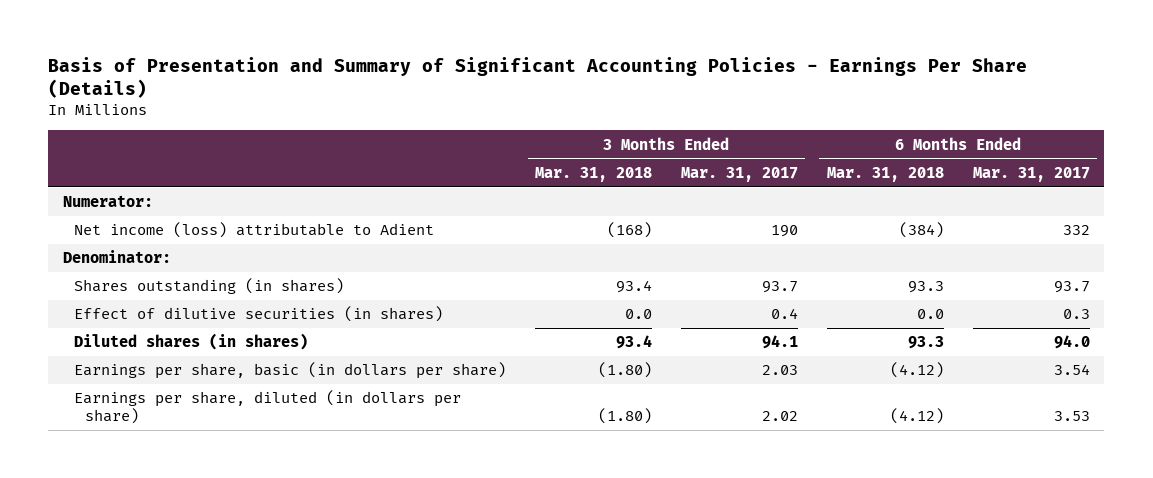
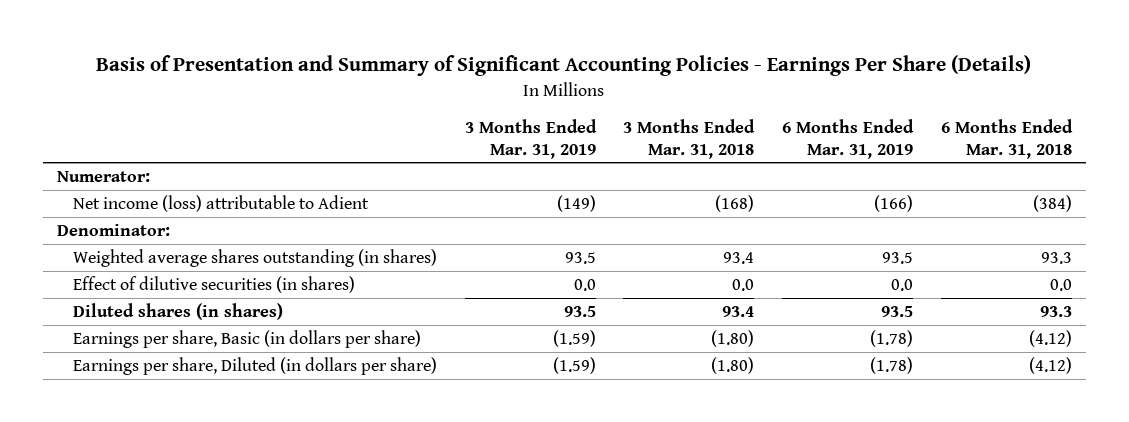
- | 3 Months Ended Mar. 31, 2018 | 3 Months Ended Mar. 31, 2017 | 6 Months Ended Mar. 31, 2018 | 6 Months Ended Mar. 31, 2017
+ | 3 Months Ended Mar. 31, 2019 | 3 Months Ended Mar. 31, 2018 | 6 Months Ended Mar. 31, 2019 | 6 Months Ended Mar. 31, 2018
- Shares outstanding (in shares) | 93.4 | 93.7 | 93.3 | 93.7
+ Weighted average shares outstanding (in shares) | 93.5 | 93.4 | 93.5 | 93.3
- Earnings per share, basic (in dollars per share) | (1.80) | 2.03 | (4.12) | 3.54
- Earnings per share, diluted (in dollars per share) | (1.80) | 2.02 | (4.12) | 3.53
+ Earnings per share, Basic (in dollars per share) | (1.59) | (1.80) | (1.78) | (4.12)
+ Earnings per share, Diluted (in dollars per share) | (1.59) | (1.80) | (1.78) | (4.12)

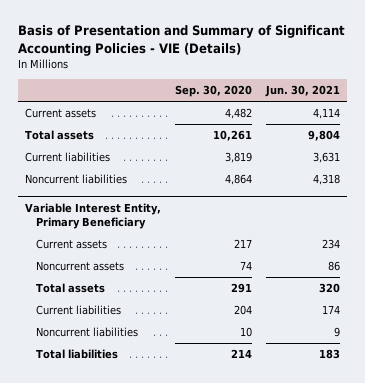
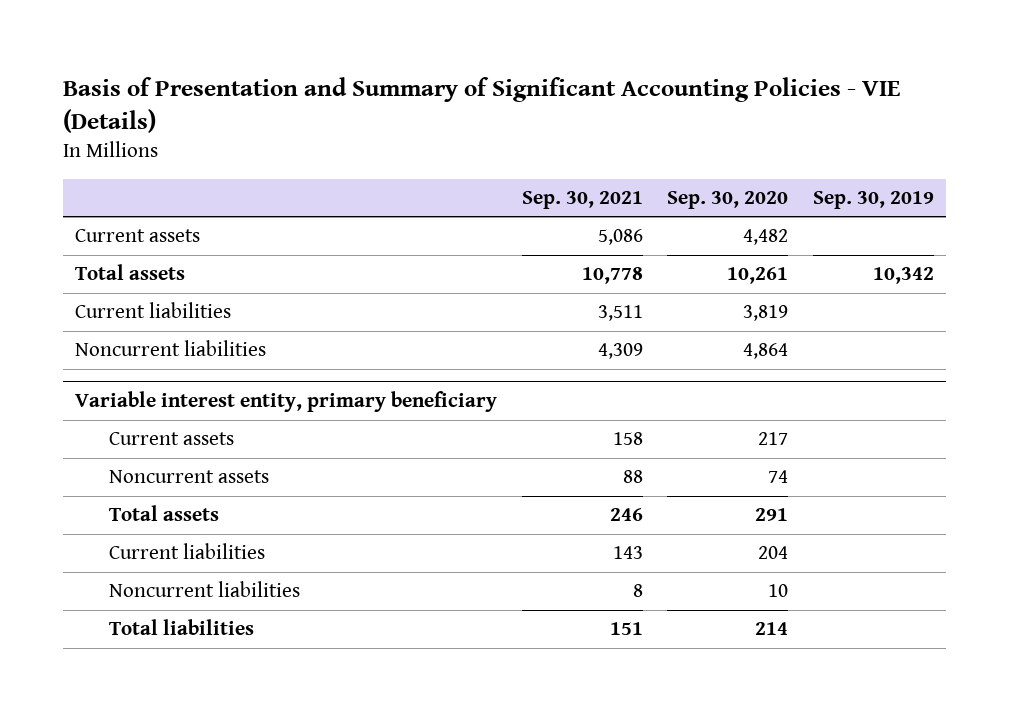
- | Sep. 30, 2020 | Jun. 30, 2021
+ | Sep. 30, 2021 | Sep. 30, 2020 | Sep. 30, 2019
- Variable Interest Entity, Primary Beneficiary
+ Variable interest entity, primary beneficiary

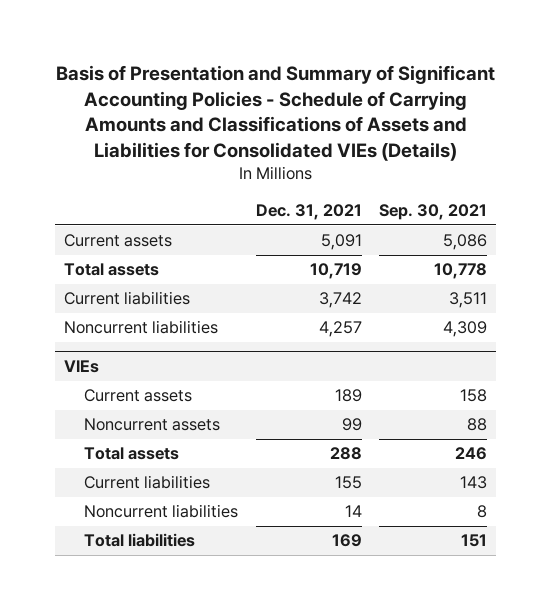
- Basis of Presentation and Summary of Significant Accounting Policies - VIE (Details)
+ Basis of Presentation and Summary of Significant Accounting Policies - Schedule of Carrying Amounts and Classifications of Assets and Liabilities for Consolidated VIEs (Details)
- | Sep. 30, 2021 | Sep. 30, 2020 | Sep. 30, 2019
+ | Dec. 31, 2021 | Sep. 30, 2021
- Variable interest entity, primary beneficiary
+ VIEs

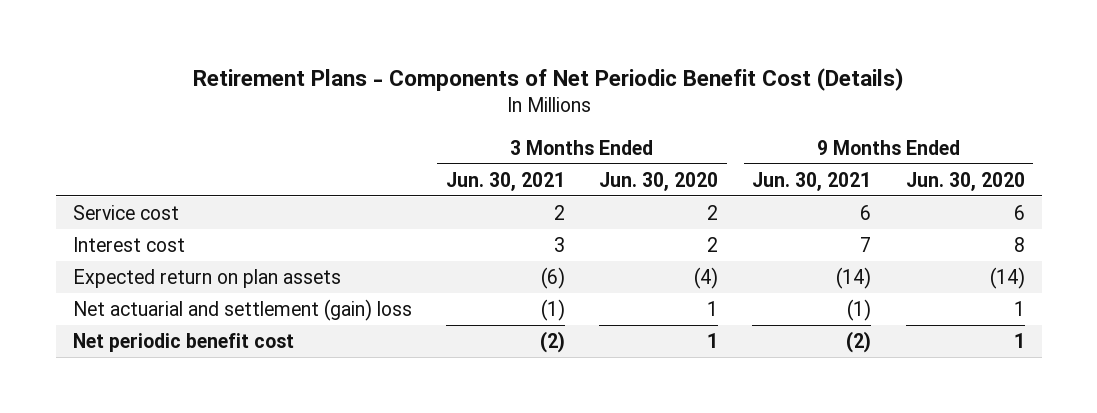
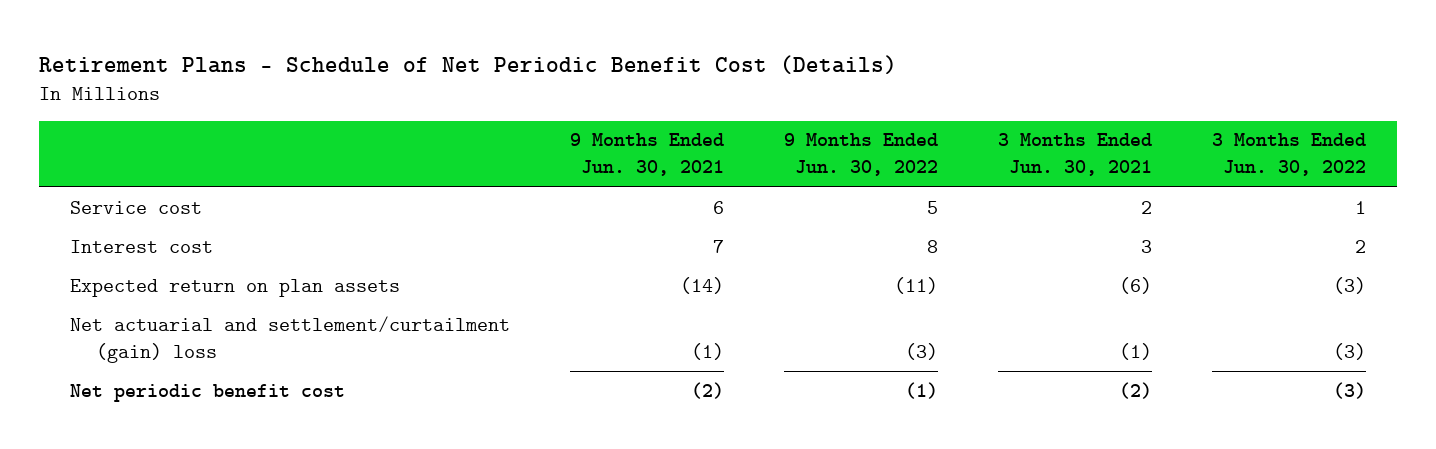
- Retirement Plans - Components of Net Periodic Benefit Cost (Details)
+ Retirement Plans - Schedule of Net Periodic Benefit Cost (Details)
- | 3 Months Ended Jun. 30, 2021 | 3 Months Ended Jun. 30, 2020 | 9 Months Ended Jun. 30, 2021 | 9 Months Ended Jun. 30, 2020
+ | 9 Months Ended Jun. 30, 2021 | 9 Months Ended Jun. 30, 2022 | 3 Months Ended Jun. 30, 2021 | 3 Months Ended Jun. 30, 2022
- Net actuarial and settlement (gain) loss | (1) | 1 | (1) | 1
+ Net actuarial and settlement/curtailment (gain) loss | (1) | (3) | (1) | (3)

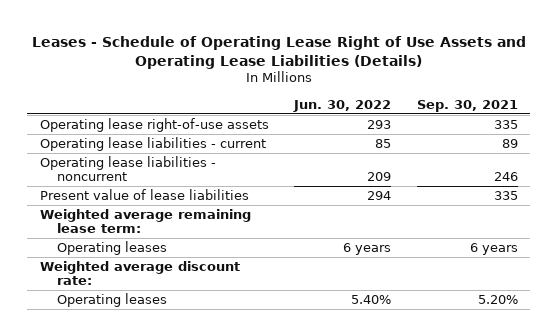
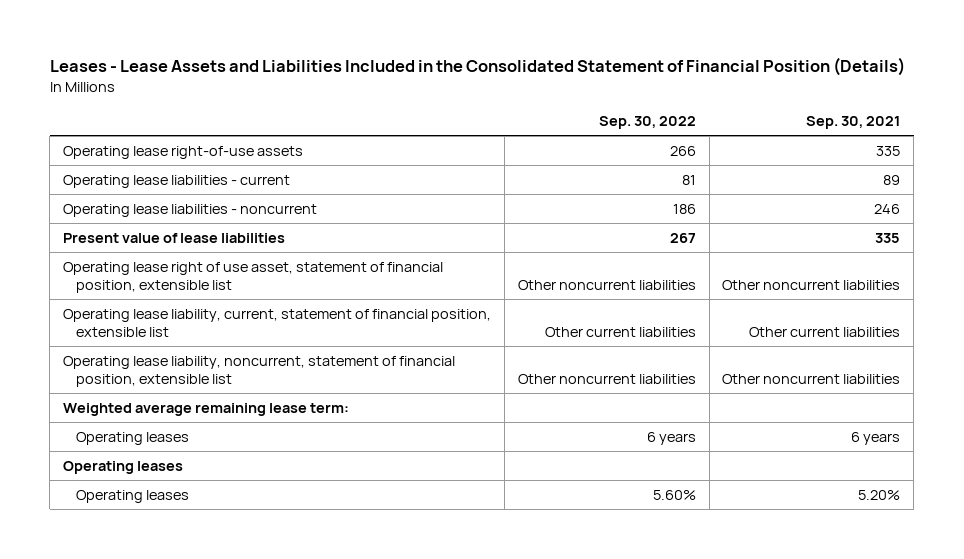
- Leases - Schedule of Operating Lease Right of Use Assets and Operating Lease Liabilities (Details)
+ Leases - Lease Assets and Liabilities Included in the Consolidated Statement of Financial Position (Details)
- | Jun. 30, 2022 | Sep. 30, 2021
+ | Sep. 30, 2022 | Sep. 30, 2021
+ Operating lease right of use asset, statement of financial position, extensible list | Other noncurrent liabilities | Other noncurrent liabilities
+ Operating lease liability, current, statement of financial position, extensible list | Other current liabilities | Other current liabilities
+ Operating lease liability, noncurrent, statement of financial position, extensible list | Other noncurrent liabilities | Other noncurrent liabilities
- Weighted average discount rate:
+ Operating leases

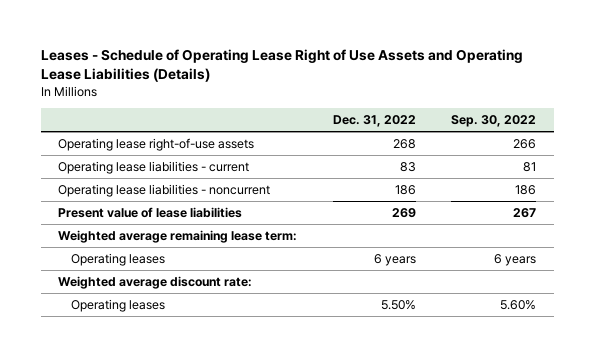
- Leases - Lease Assets and Liabilities Included in the Consolidated Statement of Financial Position (Details)
+ Leases - Schedule of Operating Lease Right of Use Assets and Operating Lease Liabilities (Details)
- | Sep. 30, 2022 | Sep. 30, 2021
+ | Dec. 31, 2022 | Sep. 30, 2022
- Operating lease right of use asset, statement of financial position, extensible list | Other noncurrent liabilities | Other noncurrent liabilities
- Operating lease liability, current, statement of financial position, extensible list | Other current liabilities | Other current liabilities
- Operating lease liability, noncurrent, statement of financial position, extensible list | Other noncurrent liabilities | Other noncurrent liabilities
- Operating leases
+ Weighted average discount rate:

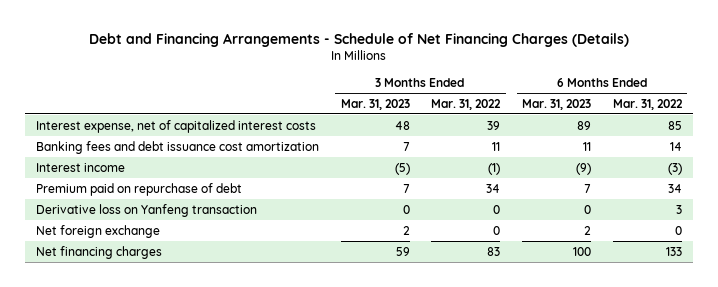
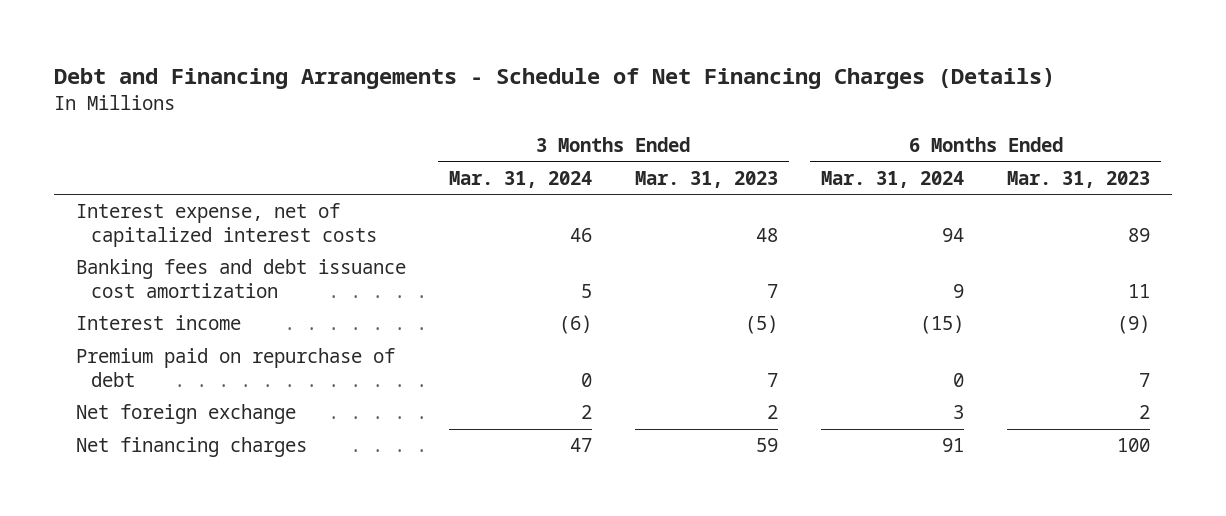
- | 3 Months Ended Mar. 31, 2023 | 3 Months Ended Mar. 31, 2022 | 6 Months Ended Mar. 31, 2023 | 6 Months Ended Mar. 31, 2022
+ | 3 Months Ended Mar. 31, 2024 | 3 Months Ended Mar. 31, 2023 | 6 Months Ended Mar. 31, 2024 | 6 Months Ended Mar. 31, 2023
- Derivative loss on Yanfeng transaction | 0 | 0 | 0 | 3

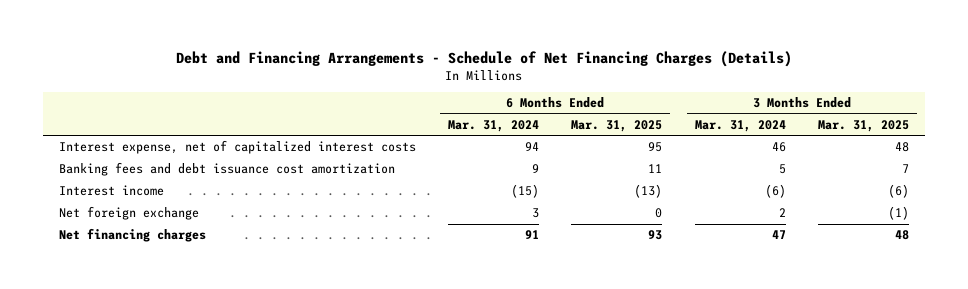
- | 3 Months Ended Mar. 31, 2024 | 3 Months Ended Mar. 31, 2023 | 6 Months Ended Mar. 31, 2024 | 6 Months Ended Mar. 31, 2023
+ | 6 Months Ended Mar. 31, 2024 | 6 Months Ended Mar. 31, 2025 | 3 Months Ended Mar. 31, 2024 | 3 Months Ended Mar. 31, 2025
- Premium paid on repurchase of debt | 0 | 7 | 0 | 7

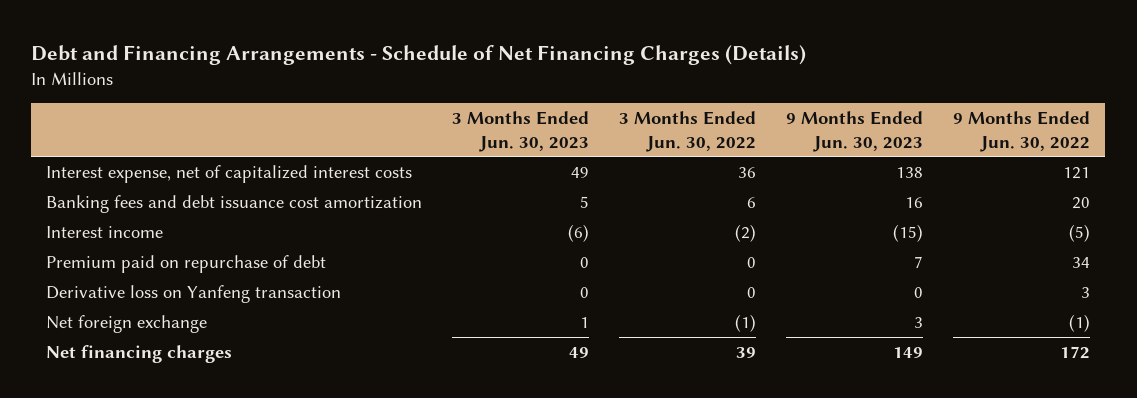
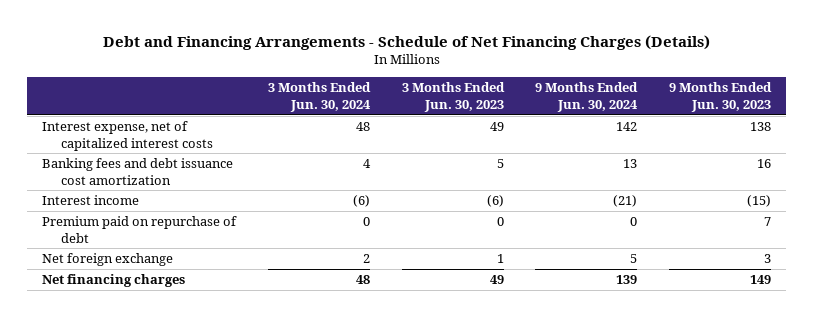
- | 3 Months Ended Jun. 30, 2023 | 3 Months Ended Jun. 30, 2022 | 9 Months Ended Jun. 30, 2023 | 9 Months Ended Jun. 30, 2022
+ | 3 Months Ended Jun. 30, 2024 | 3 Months Ended Jun. 30, 2023 | 9 Months Ended Jun. 30, 2024 | 9 Months Ended Jun. 30, 2023
- Derivative loss on Yanfeng transaction | 0 | 0 | 0 | 3

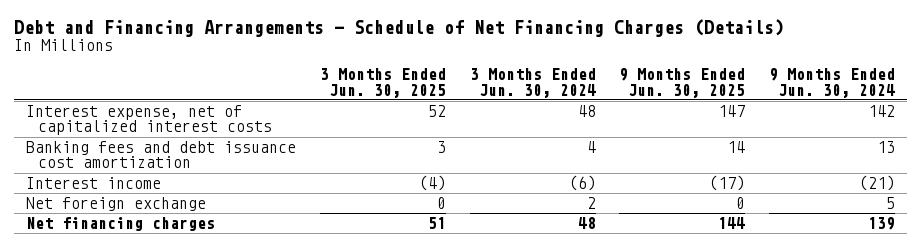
- | 3 Months Ended Jun. 30, 2024 | 3 Months Ended Jun. 30, 2023 | 9 Months Ended Jun. 30, 2024 | 9 Months Ended Jun. 30, 2023
+ | 3 Months Ended Jun. 30, 2025 | 3 Months Ended Jun. 30, 2024 | 9 Months Ended Jun. 30, 2025 | 9 Months Ended Jun. 30, 2024
- Premium paid on repurchase of debt | 0 | 0 | 0 | 7

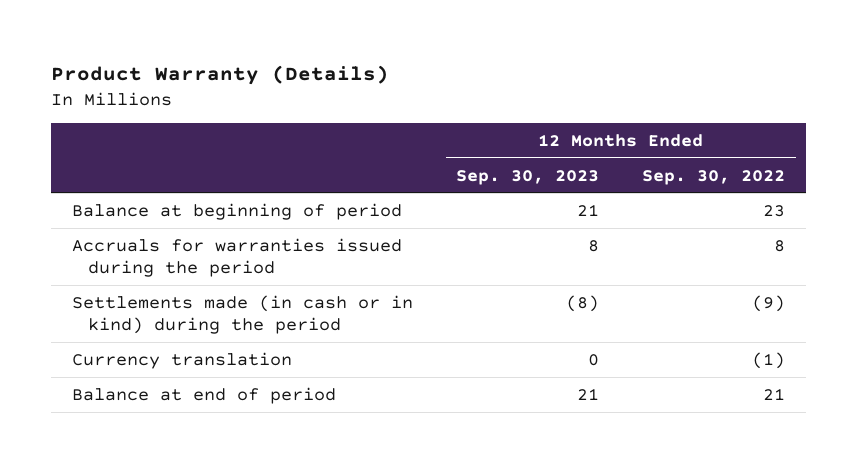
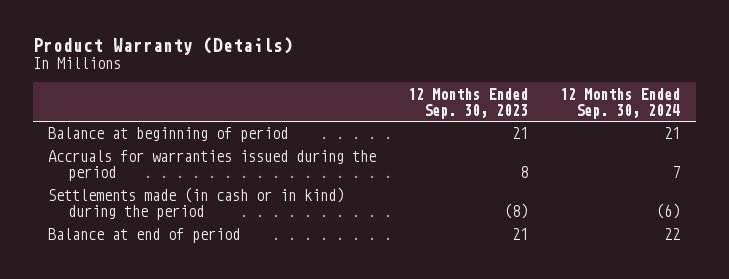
- | 12 Months Ended Sep. 30, 2023 | 12 Months Ended Sep. 30, 2022
+ | 12 Months Ended Sep. 30, 2023 | 12 Months Ended Sep. 30, 2024
- Currency translation | 0 | (1)

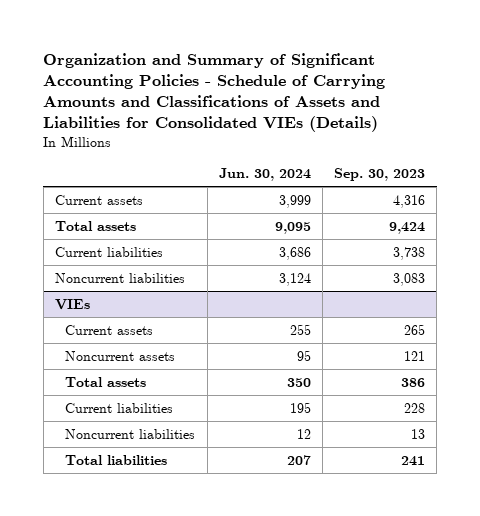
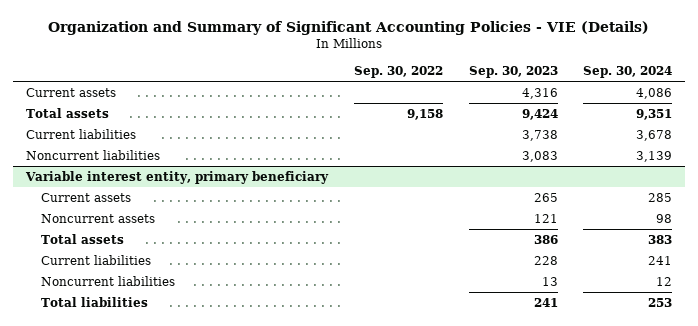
- Organization and Summary of Significant Accounting Policies - Schedule of Carrying Amounts and Classifications of Assets and Liabilities for Consolidated VIEs (Details)
+ Organization and Summary of Significant Accounting Policies - VIE (Details)
- | Jun. 30, 2024 | Sep. 30, 2023
+ | Sep. 30, 2022 | Sep. 30, 2023 | Sep. 30, 2024
- VIEs
+ Variable interest entity, primary beneficiary

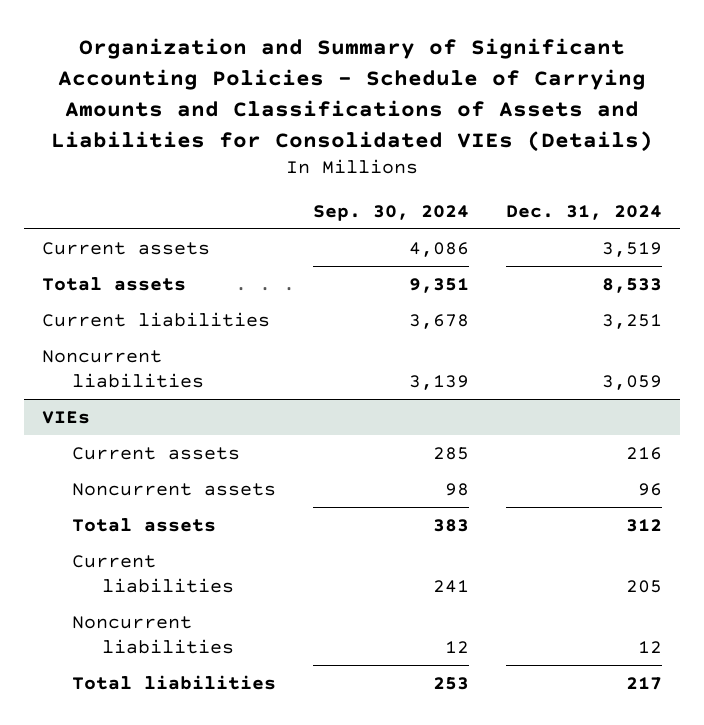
- Organization and Summary of Significant Accounting Policies - VIE (Details)
+ Organization and Summary of Significant Accounting Policies - Schedule of Carrying Amounts and Classifications of Assets and Liabilities for Consolidated VIEs (Details)
- | Sep. 30, 2022 | Sep. 30, 2023 | Sep. 30, 2024
+ | Sep. 30, 2024 | Dec. 31, 2024
- Variable interest entity, primary beneficiary
+ VIEs

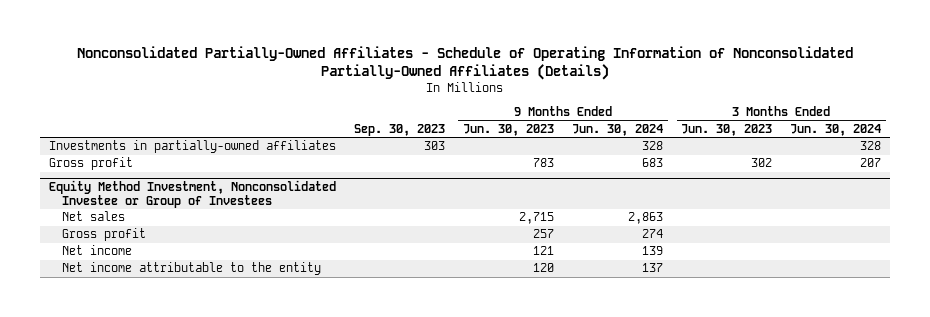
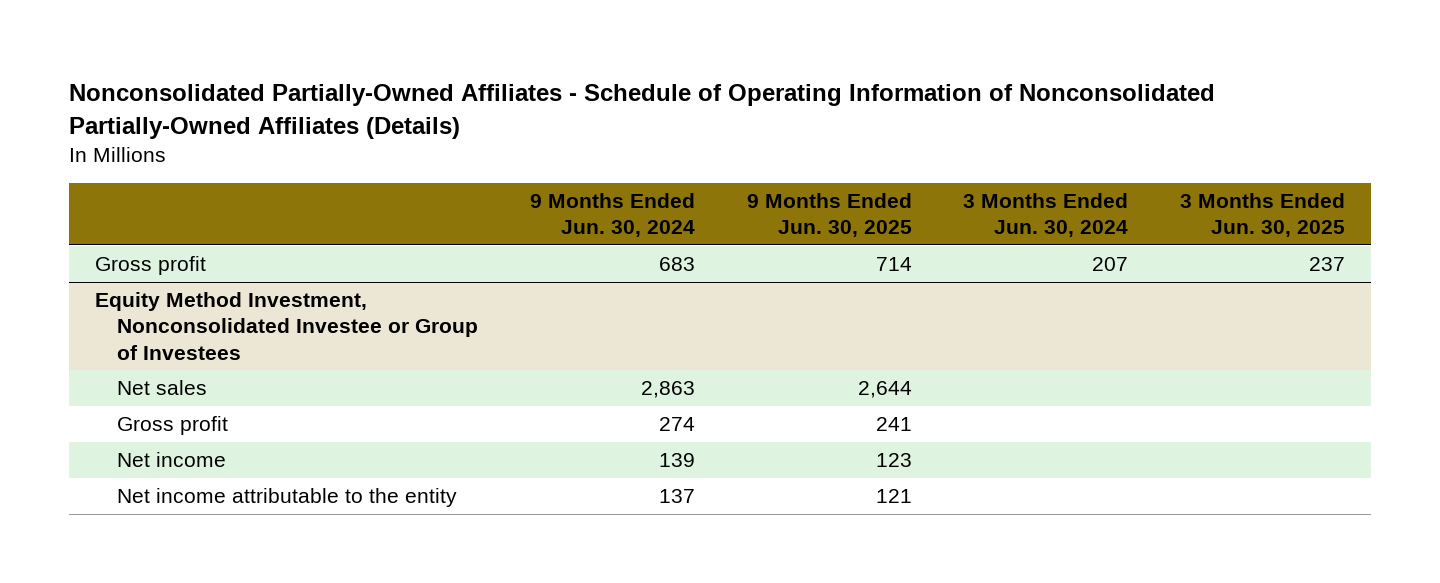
- | Sep. 30, 2023 | 9 Months Ended Jun. 30, 2023 | 9 Months Ended Jun. 30, 2024 | 3 Months Ended Jun. 30, 2023 | 3 Months Ended Jun. 30, 2024
+ | 9 Months Ended Jun. 30, 2024 | 9 Months Ended Jun. 30, 2025 | 3 Months Ended Jun. 30, 2024 | 3 Months Ended Jun. 30, 2025
- Investments in partially-owned affiliates | 303 | | 328 | | 328

